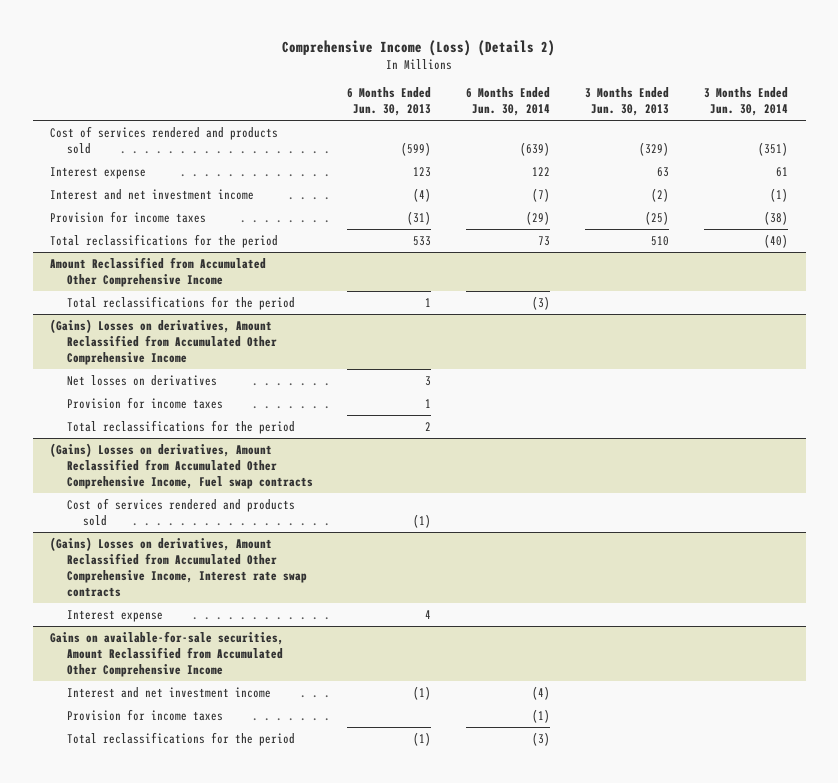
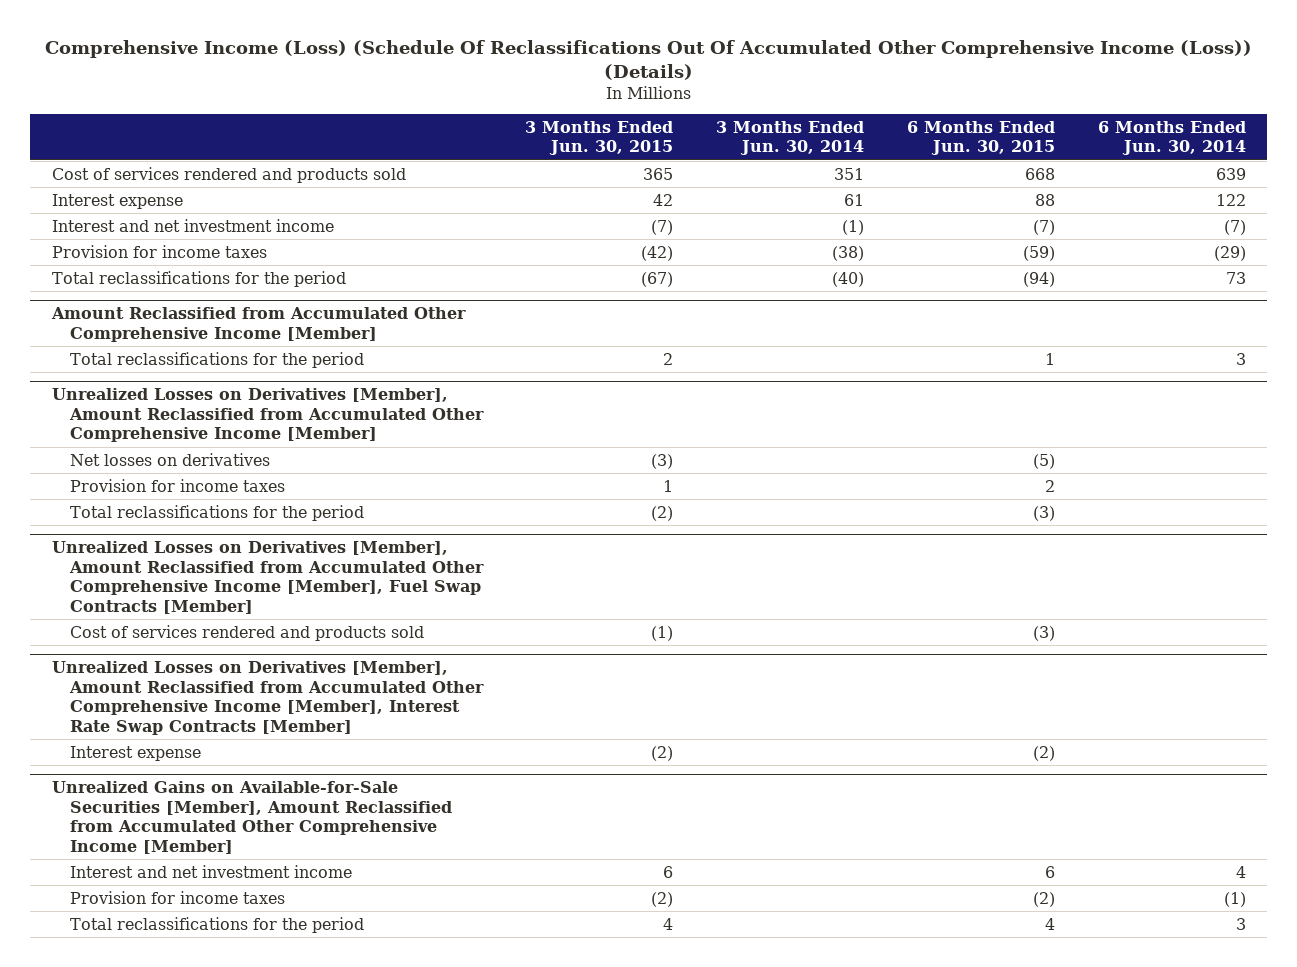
- Comprehensive Income (Loss) (Details 2)
+ Comprehensive Income (Loss) (Schedule Of Reclassifications Out Of Accumulated Other Comprehensive Income (Loss)) (Details)
- | 6 Months Ended Jun. 30, 2013 | 6 Months Ended Jun. 30, 2014 | 3 Months Ended Jun. 30, 2013 | 3 Months Ended Jun. 30, 2014
+ | 3 Months Ended Jun. 30, 2015 | 3 Months Ended Jun. 30, 2014 | 6 Months Ended Jun. 30, 2015 | 6 Months Ended Jun. 30, 2014
- Cost of services rendered and products sold | (599) | (639) | (329) | (351)
+ Cost of services rendered and products sold | 365 | 351 | 668 | 639
- Amount Reclassified from Accumulated Other Comprehensive Income
- Total reclassifications for the period | 1 | (3) | |
- (Gains) Losses on derivatives, Amount Reclassified from Accumulated Other Comprehensive Income
+ Amount Reclassified from Accumulated Other Comprehensive Income [Member]
+ Total reclassifications for the period | 2 | | 1 | 3
+ Unrealized Losses on Derivatives [Member], Amount Reclassified from Accumulated Other Comprehensive Income [Member]
- (Gains) Losses on derivatives, Amount Reclassified from Accumulated Other Comprehensive Income, Fuel swap contracts
+ Unrealized Losses on Derivatives [Member], Amount Reclassified from Accumulated Other Comprehensive Income [Member], Fuel Swap Contracts [Member]
- (Gains) Losses on derivatives, Amount Reclassified from Accumulated Other Comprehensive Income, Interest rate swap contracts
+ Unrealized Losses on Derivatives [Member], Amount Reclassified from Accumulated Other Comprehensive Income [Member], Interest Rate Swap Contracts [Member]
- Gains on available-for-sale securities, Amount Reclassified from Accumulated Other Comprehensive Income
- Interest and net investment income | (1) | (4) | |
+ Unrealized Gains on Available-for-Sale Securities [Member], Amount Reclassified from Accumulated Other Comprehensive Income [Member]
+ Interest and net investment income | 6 | | 6 | 4
- Total reclassifications for the period | (1) | (3) | |
+ Total reclassifications for the period | 4 | | 4 | 3

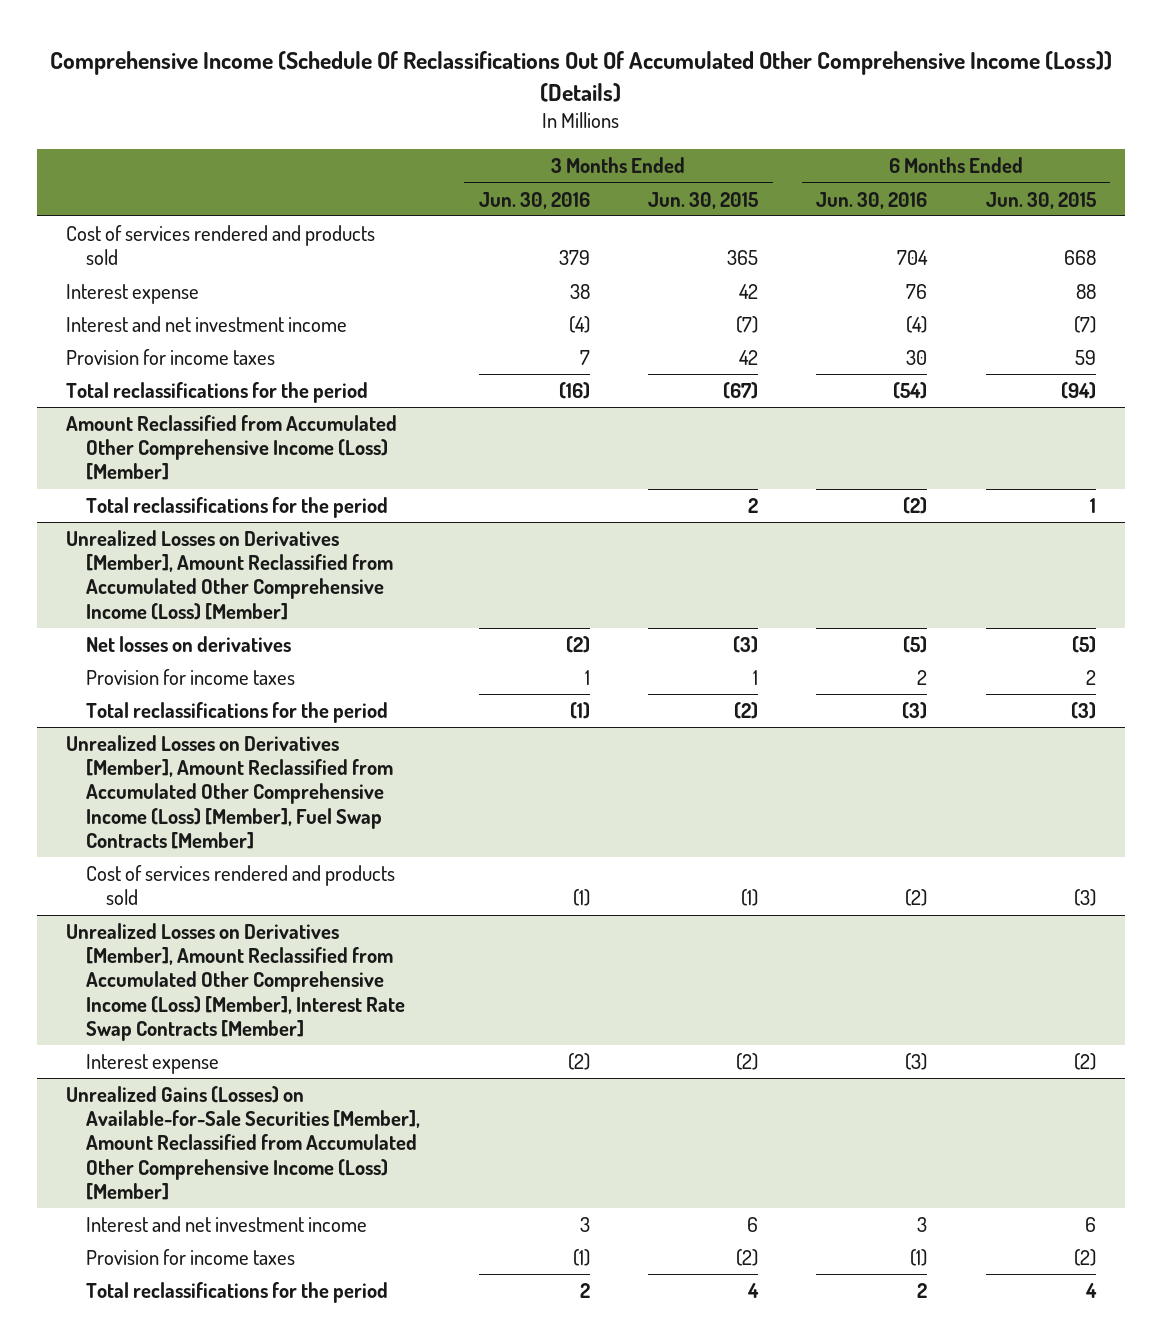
- Comprehensive Income (Loss) (Schedule Of Reclassifications Out Of Accumulated Other Comprehensive Income (Loss)) (Details)
+ Comprehensive Income (Schedule Of Reclassifications Out Of Accumulated Other Comprehensive Income (Loss)) (Details)
- | 3 Months Ended Jun. 30, 2015 | 3 Months Ended Jun. 30, 2014 | 6 Months Ended Jun. 30, 2015 | 6 Months Ended Jun. 30, 2014
+ | 3 Months Ended Jun. 30, 2016 | 3 Months Ended Jun. 30, 2015 | 6 Months Ended Jun. 30, 2016 | 6 Months Ended Jun. 30, 2015
- Provision for income taxes | (42) | (38) | (59) | (29)
+ Provision for income taxes | 7 | 42 | 30 | 59
- Amount Reclassified from Accumulated Other Comprehensive Income [Member]
+ Amount Reclassified from Accumulated Other Comprehensive Income (Loss) [Member]
- Unrealized Losses on Derivatives [Member], Amount Reclassified from Accumulated Other Comprehensive Income [Member]
+ Unrealized Losses on Derivatives [Member], Amount Reclassified from Accumulated Other Comprehensive Income (Loss) [Member]
- Unrealized Losses on Derivatives [Member], Amount Reclassified from Accumulated Other Comprehensive Income [Member], Fuel Swap Contracts [Member]
+ Unrealized Losses on Derivatives [Member], Amount Reclassified from Accumulated Other Comprehensive Income (Loss) [Member], Fuel Swap Contracts [Member]
- Unrealized Losses on Derivatives [Member], Amount Reclassified from Accumulated Other Comprehensive Income [Member], Interest Rate Swap Contracts [Member]
+ Unrealized Losses on Derivatives [Member], Amount Reclassified from Accumulated Other Comprehensive Income (Loss) [Member], Interest Rate Swap Contracts [Member]
- Unrealized Gains on Available-for-Sale Securities [Member], Amount Reclassified from Accumulated Other Comprehensive Income [Member]
+ Unrealized Gains (Losses) on Available-for-Sale Securities [Member], Amount Reclassified from Accumulated Other Comprehensive Income (Loss) [Member]

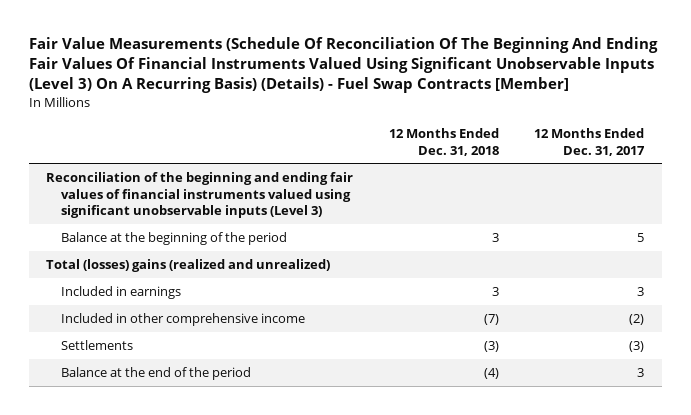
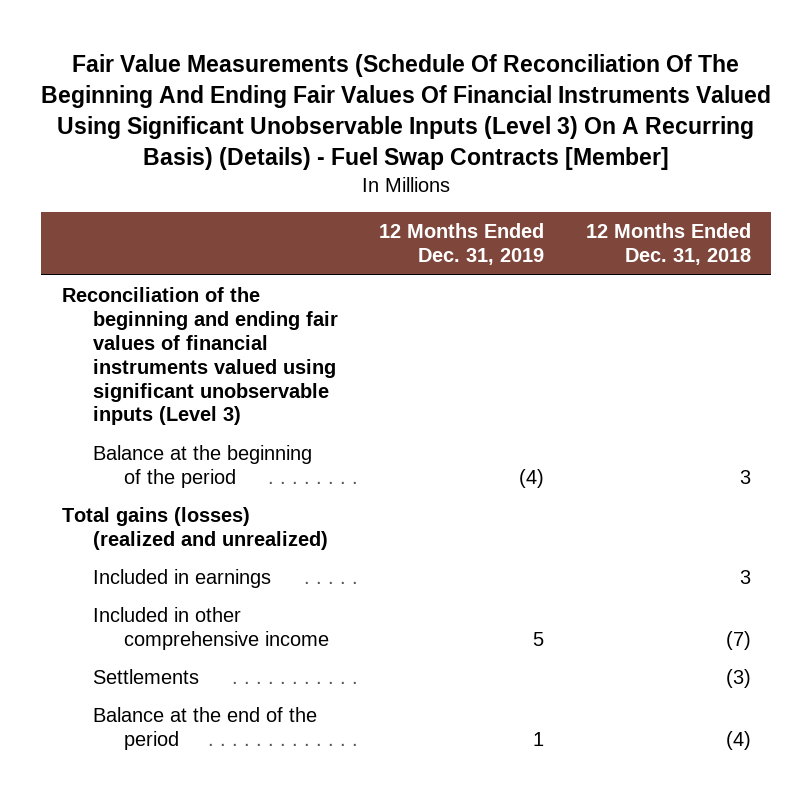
- | 12 Months Ended Dec. 31, 2018 | 12 Months Ended Dec. 31, 2017
+ | 12 Months Ended Dec. 31, 2019 | 12 Months Ended Dec. 31, 2018
- Total (losses) gains (realized and unrealized)
+ Total gains (losses) (realized and unrealized)

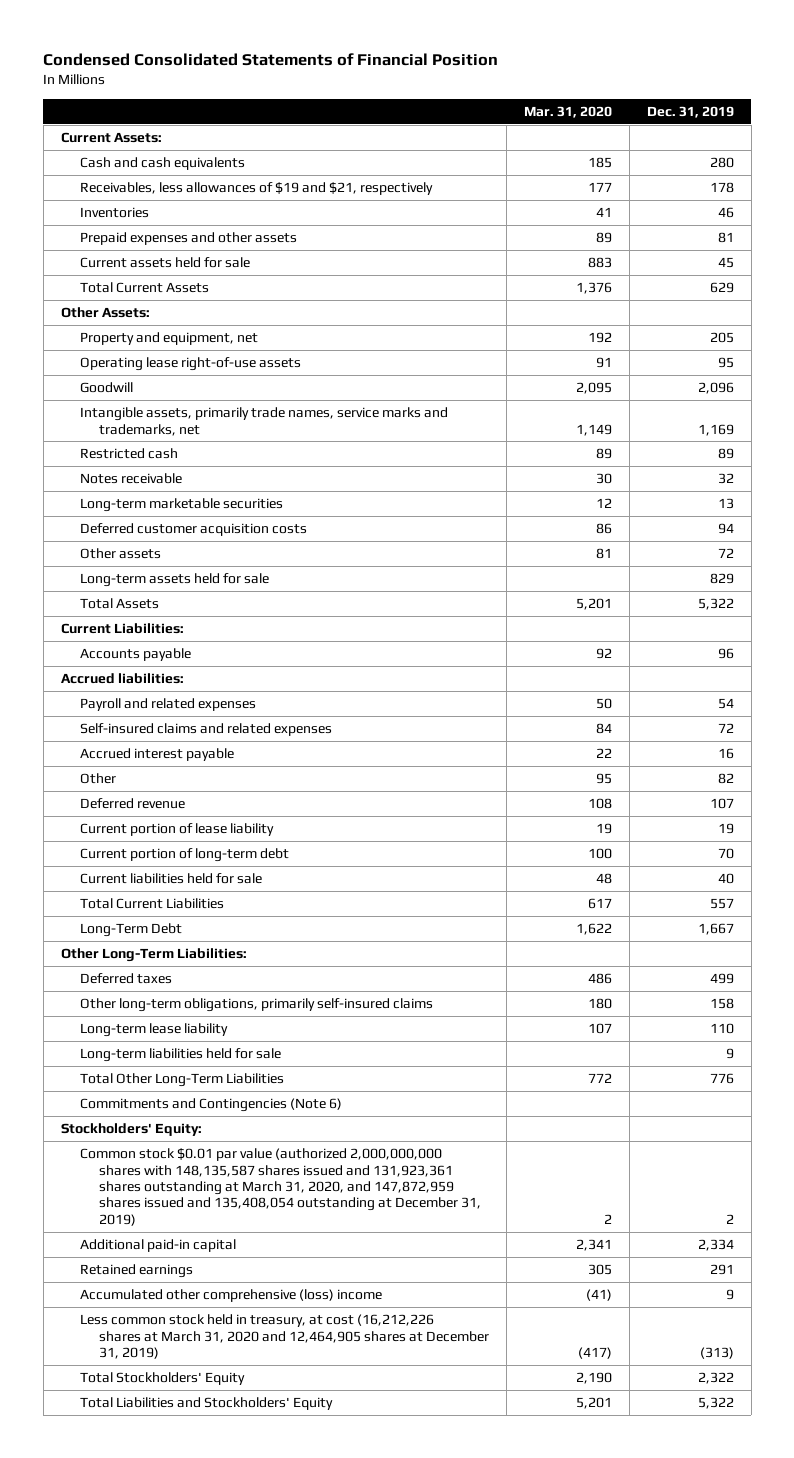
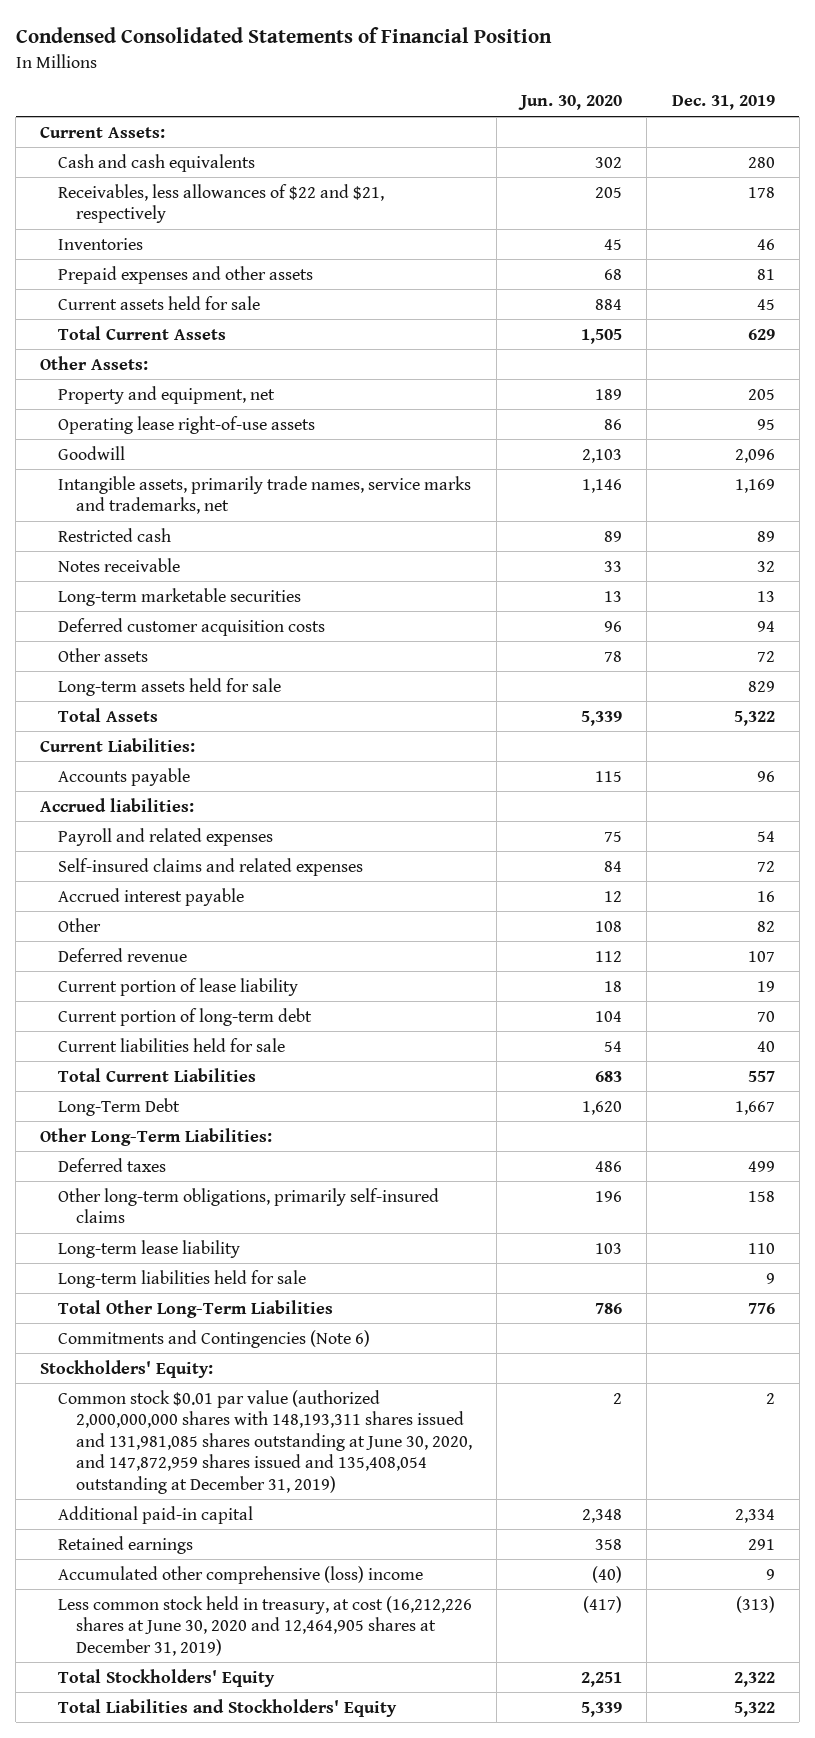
- | Mar. 31, 2020 | Dec. 31, 2019
+ | Jun. 30, 2020 | Dec. 31, 2019
- Receivables, less allowances of $19 and $21, respectively | 177 | 178
+ Receivables, less allowances of $22 and $21, respectively | 205 | 178
- Common stock $0.01 par value (authorized 2,000,000,000 shares with 148,135,587 shares issued and 131,923,361 shares outstanding at March 31, 2020, and 147,872,959 shares issued and 135,408,054 outstanding at December 31, 2019) | 2 | 2
+ Common stock $0.01 par value (authorized 2,000,000,000 shares with 148,193,311 shares issued and 131,981,085 shares outstanding at June 30, 2020, and 147,872,959 shares issued and 135,408,054 outstanding at December 31, 2019) | 2 | 2
- Less common stock held in treasury, at cost (16,212,226 shares at March 31, 2020 and 12,464,905 shares at December 31, 2019) | (417) | (313)
+ Less common stock held in treasury, at cost (16,212,226 shares at June 30, 2020 and 12,464,905 shares at December 31, 2019) | (417) | (313)

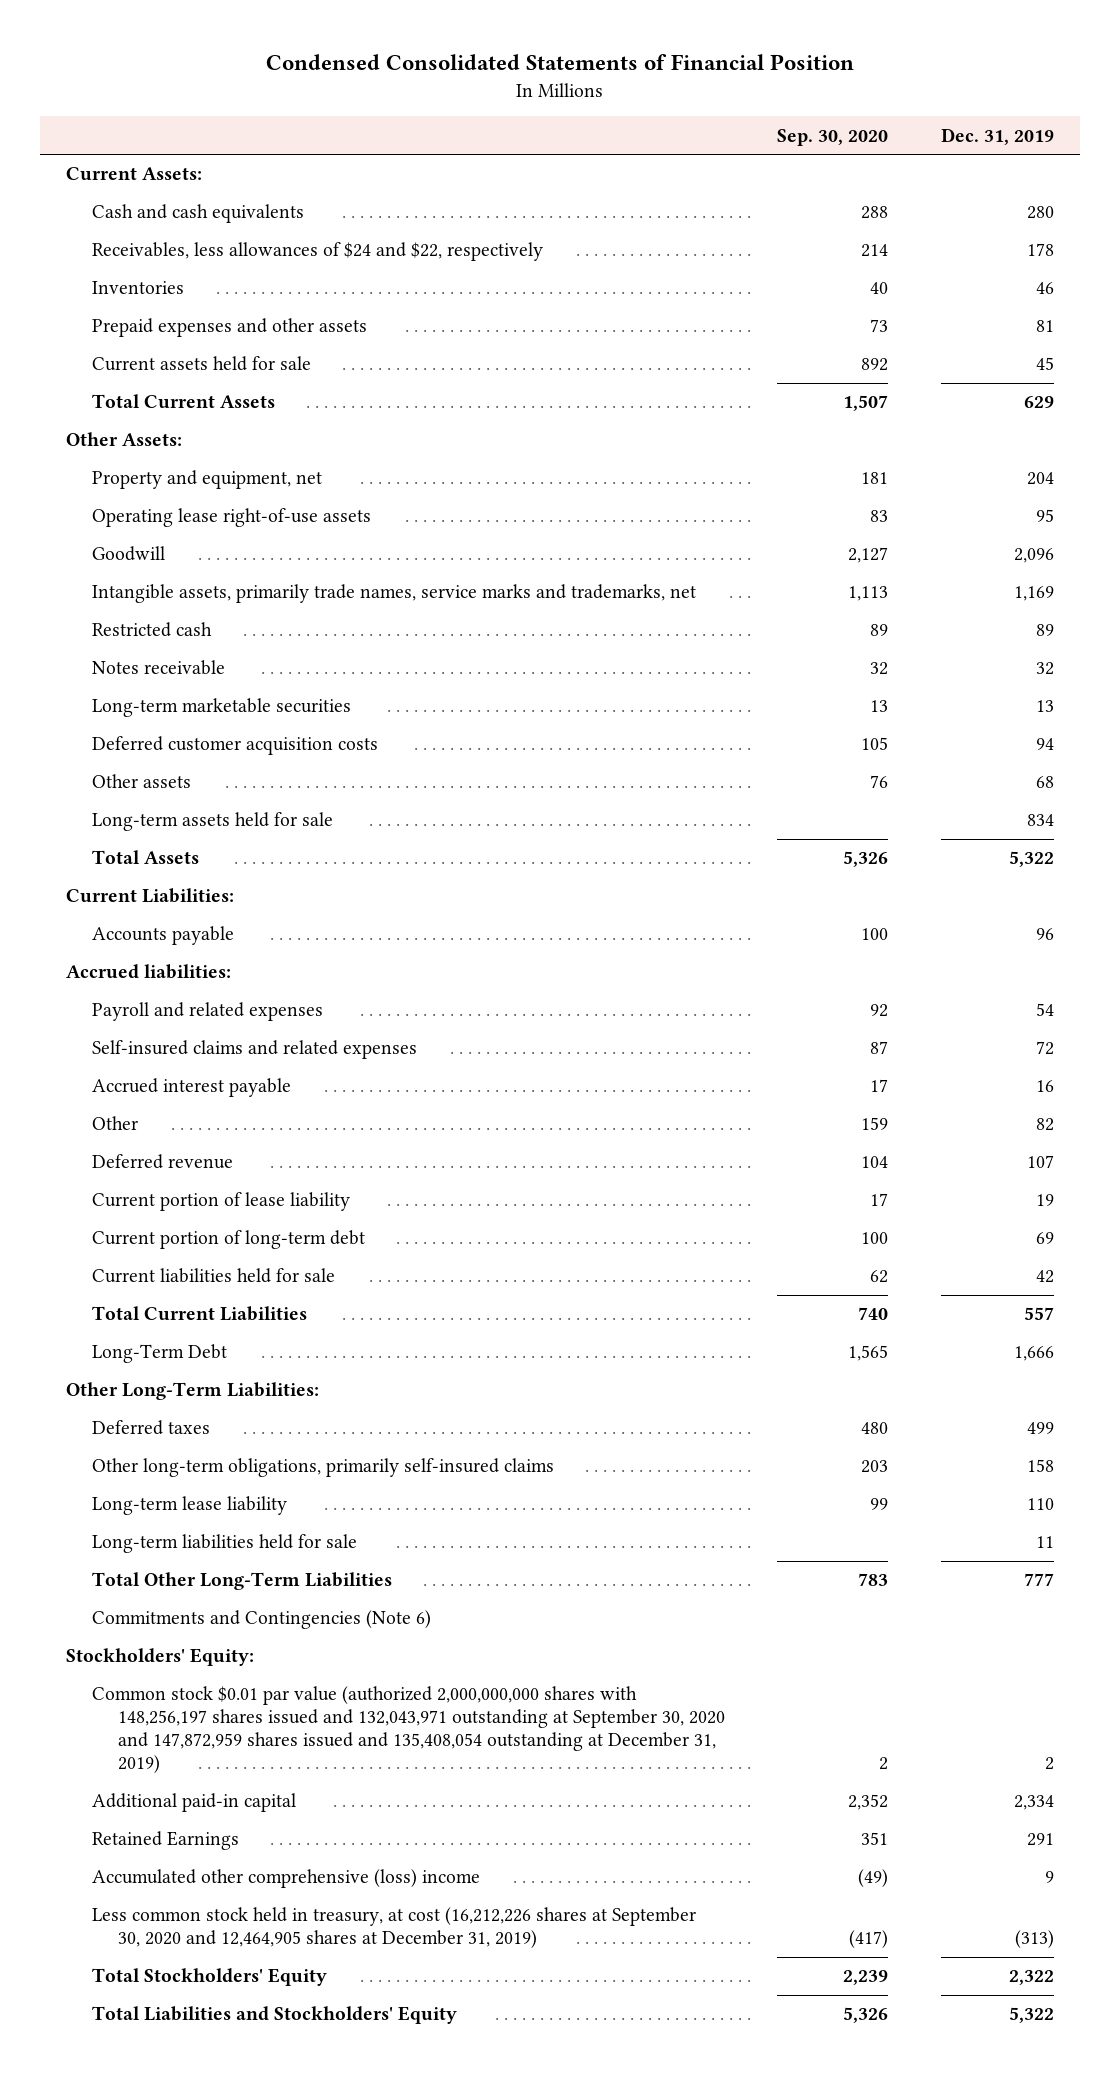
- | Jun. 30, 2020 | Dec. 31, 2019
+ | Sep. 30, 2020 | Dec. 31, 2019
- Receivables, less allowances of $22 and $21, respectively | 205 | 178
+ Receivables, less allowances of $24 and $22, respectively | 214 | 178
- Property and equipment, net | 189 | 205
+ Property and equipment, net | 181 | 204
- Other assets | 78 | 72
- Long-term assets held for sale | | 829
+ Other assets | 76 | 68
+ Long-term assets held for sale | | 834
- Current portion of long-term debt | 104 | 70
- Current liabilities held for sale | 54 | 40
+ Current portion of long-term debt | 100 | 69
+ Current liabilities held for sale | 62 | 42
- Long-Term Debt | 1,620 | 1,667
+ Long-Term Debt | 1,565 | 1,666
- Long-term liabilities held for sale | | 9
- Total Other Long-Term Liabilities | 786 | 776
+ Long-term liabilities held for sale | | 11
+ Total Other Long-Term Liabilities | 783 | 777
- Common stock $0.01 par value (authorized 2,000,000,000 shares with 148,193,311 shares issued and 131,981,085 shares outstanding at June 30, 2020, and 147,872,959 shares issued and 135,408,054 outstanding at December 31, 2019) | 2 | 2
+ Common stock $0.01 par value (authorized 2,000,000,000 shares with 148,256,197 shares issued and 132,043,971 outstanding at September 30, 2020 and 147,872,959 shares issued and 135,408,054 outstanding at December 31, 2019) | 2 | 2
- Retained earnings | 358 | 291
+ Retained Earnings | 351 | 291
- Less common stock held in treasury, at cost (16,212,226 shares at June 30, 2020 and 12,464,905 shares at December 31, 2019) | (417) | (313)
+ Less common stock held in treasury, at cost (16,212,226 shares at September 30, 2020 and 12,464,905 shares at December 31, 2019) | (417) | (313)

